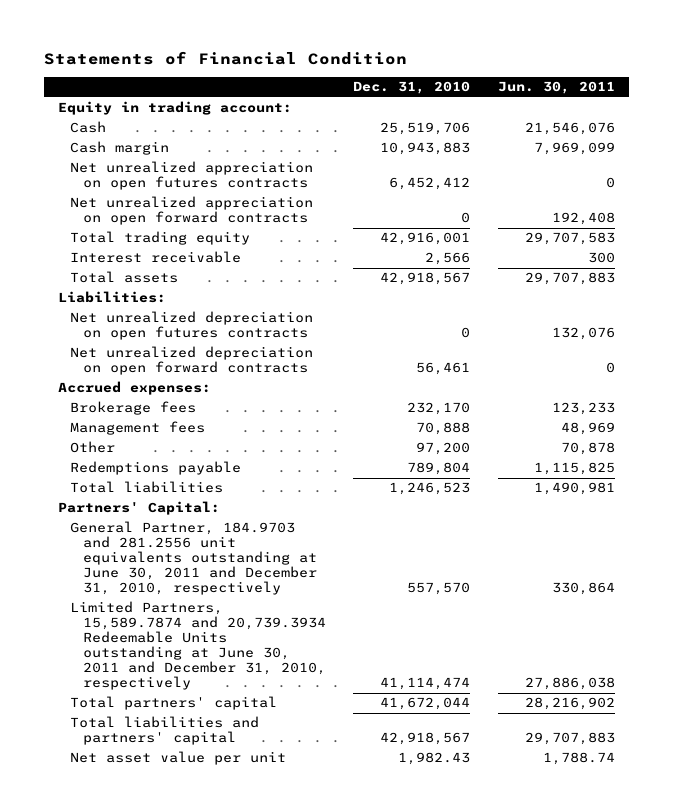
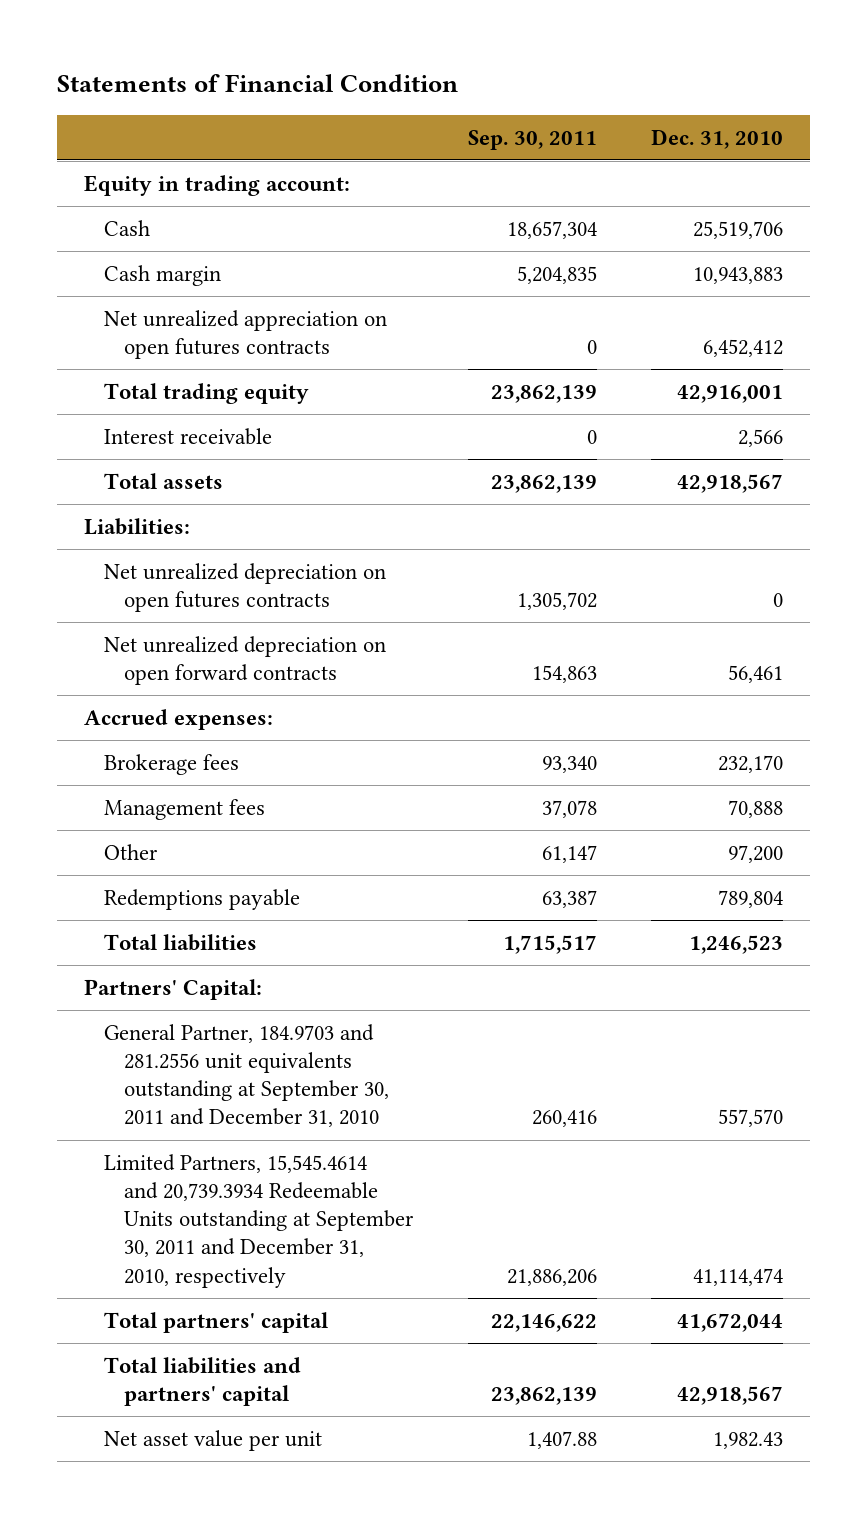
- | Dec. 31, 2010 | Jun. 30, 2011
+ | Sep. 30, 2011 | Dec. 31, 2010
- Net unrealized appreciation on open forward contracts | 0 | 192,408
- General Partner, 184.9703 and 281.2556 unit equivalents outstanding at June 30, 2011 and December 31, 2010, respectively | 557,570 | 330,864
- Limited Partners, 15,589.7874 and 20,739.3934 Redeemable Units outstanding at June 30, 2011 and December 31, 2010, respectively | 41,114,474 | 27,886,038
+ General Partner, 184.9703 and 281.2556 unit equivalents outstanding at September 30, 2011 and December 31, 2010 | 260,416 | 557,570
+ Limited Partners, 15,545.4614 and 20,739.3934 Redeemable Units outstanding at September 30, 2011 and December 31, 2010, respectively | 21,886,206 | 41,114,474

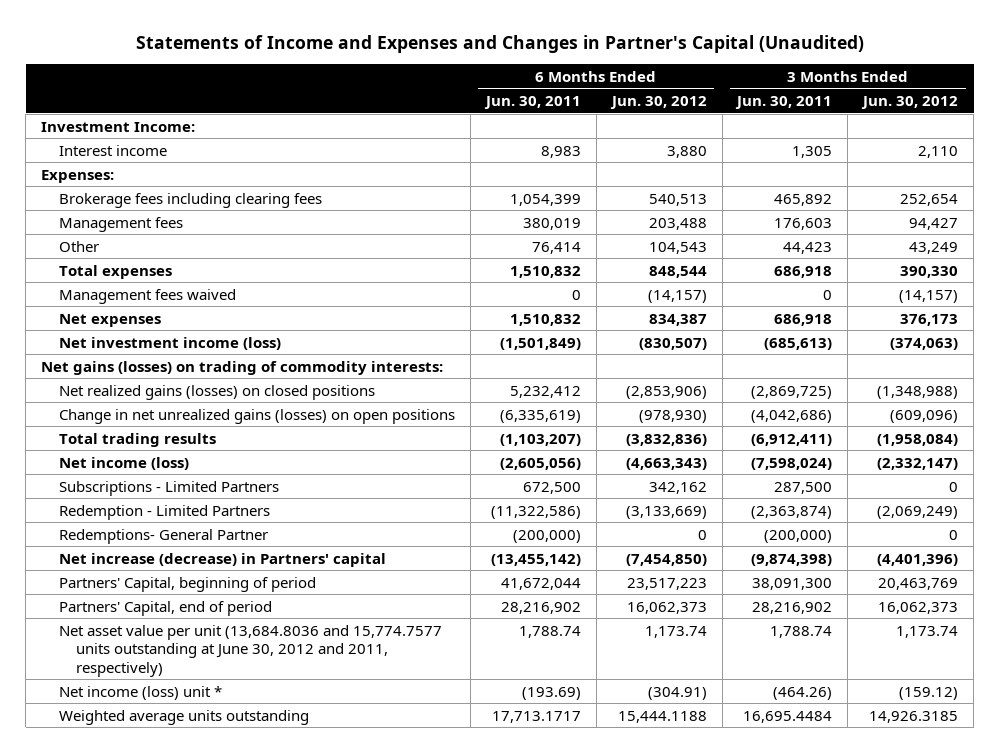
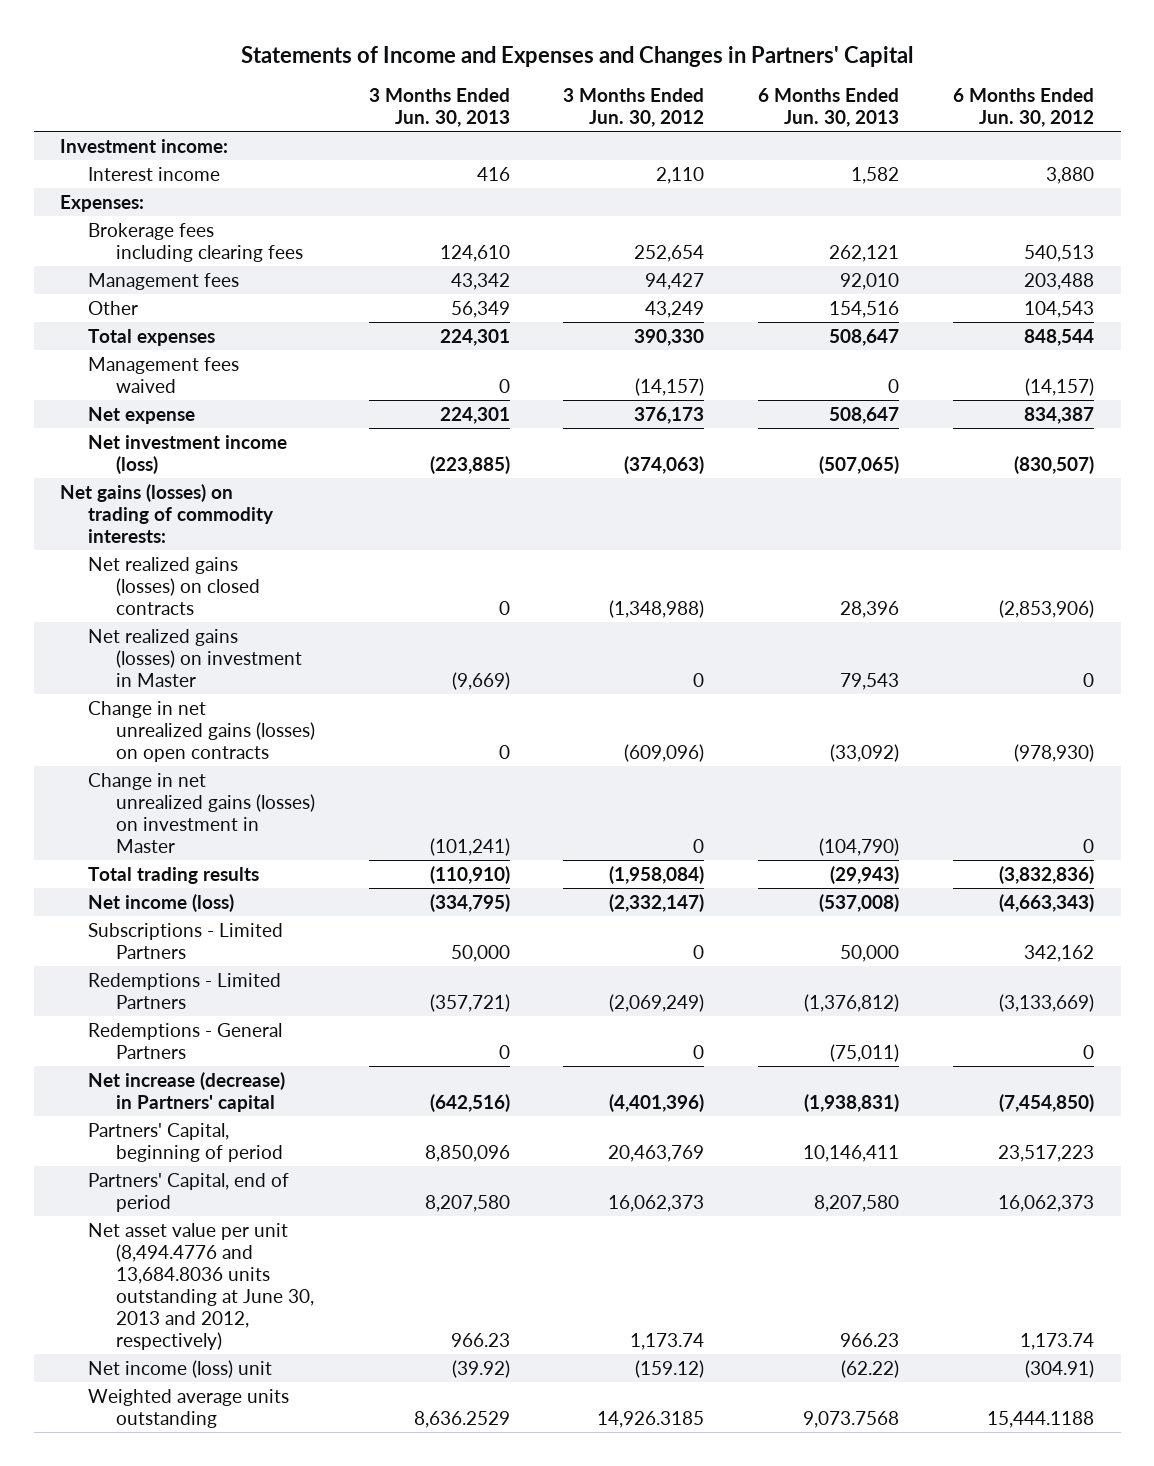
- Statements of Income and Expenses and Changes in Partner's Capital (Unaudited)
+ Statements of Income and Expenses and Changes in Partners' Capital
- | 6 Months Ended Jun. 30, 2011 | 6 Months Ended Jun. 30, 2012 | 3 Months Ended Jun. 30, 2011 | 3 Months Ended Jun. 30, 2012
+ | 3 Months Ended Jun. 30, 2013 | 3 Months Ended Jun. 30, 2012 | 6 Months Ended Jun. 30, 2013 | 6 Months Ended Jun. 30, 2012
- Investment Income:
+ Investment income:
- Net expenses | 1,510,832 | 834,387 | 686,918 | 376,173
+ Net expense | 224,301 | 376,173 | 508,647 | 834,387
- Net realized gains (losses) on closed positions | 5,232,412 | (2,853,906) | (2,869,725) | (1,348,988)
- Change in net unrealized gains (losses) on open positions | (6,335,619) | (978,930) | (4,042,686) | (609,096)
+ Net realized gains (losses) on closed contracts | 0 | (1,348,988) | 28,396 | (2,853,906)
+ Net realized gains (losses) on investment in Master | (9,669) | 0 | 79,543 | 0
+ Change in net unrealized gains (losses) on open contracts | 0 | (609,096) | (33,092) | (978,930)
+ Change in net unrealized gains (losses) on investment in Master | (101,241) | 0 | (104,790) | 0
- Redemption - Limited Partners | (11,322,586) | (3,133,669) | (2,363,874) | (2,069,249)
- Redemptions- General Partner | (200,000) | 0 | (200,000) | 0
+ Redemptions - Limited Partners | (357,721) | (2,069,249) | (1,376,812) | (3,133,669)
+ Redemptions - General Partners | 0 | 0 | (75,011) | 0
- Net asset value per unit (13,684.8036 and 15,774.7577 units outstanding at June 30, 2012 and 2011, respectively) | 1,788.74 | 1,173.74 | 1,788.74 | 1,173.74
- Net income (loss) unit * | (193.69) | (304.91) | (464.26) | (159.12)
+ Net asset value per unit (8,494.4776 and 13,684.8036 units outstanding at June 30, 2013 and 2012, respectively) | 966.23 | 1,173.74 | 966.23 | 1,173.74
+ Net income (loss) unit | (39.92) | (159.12) | (62.22) | (304.91)

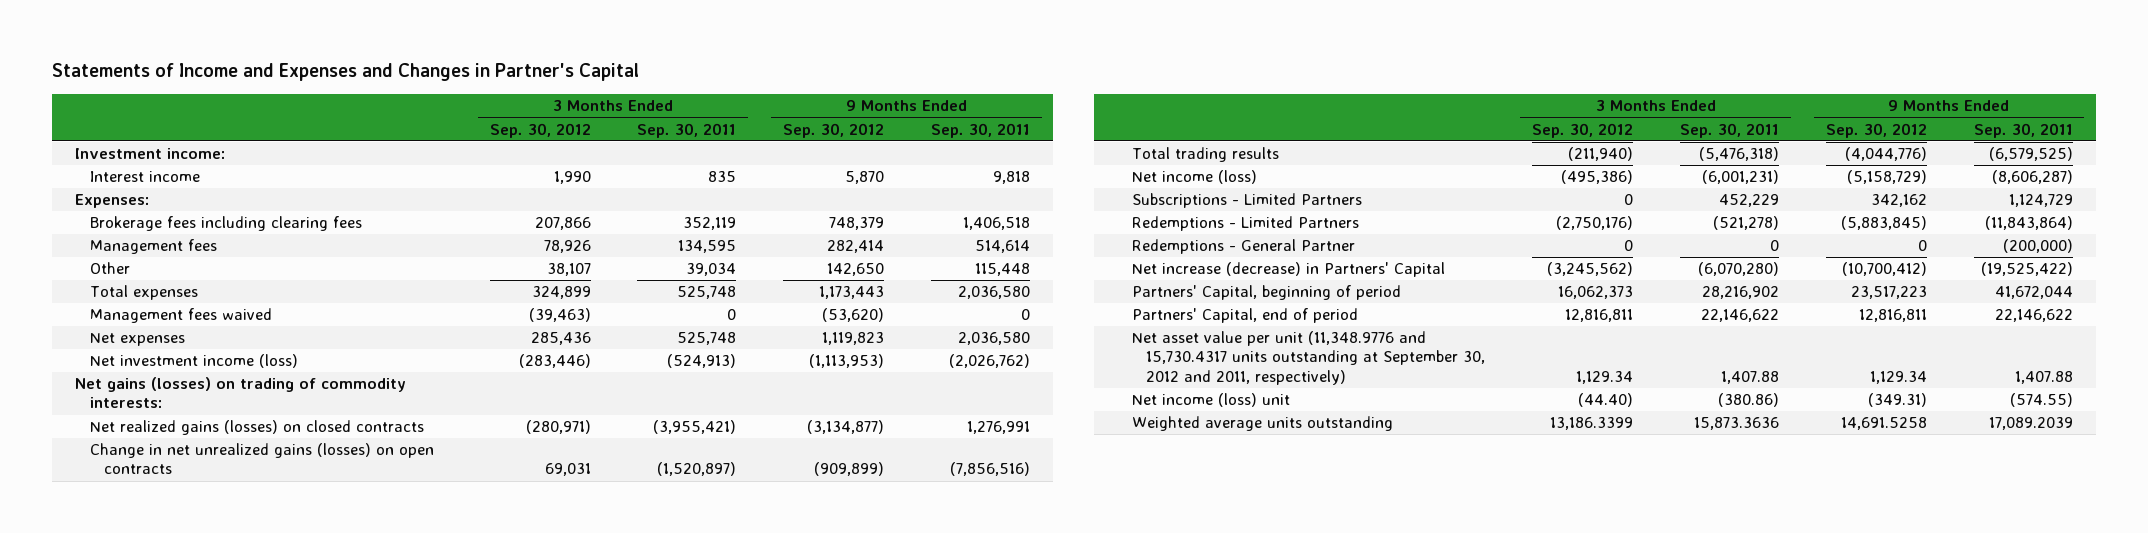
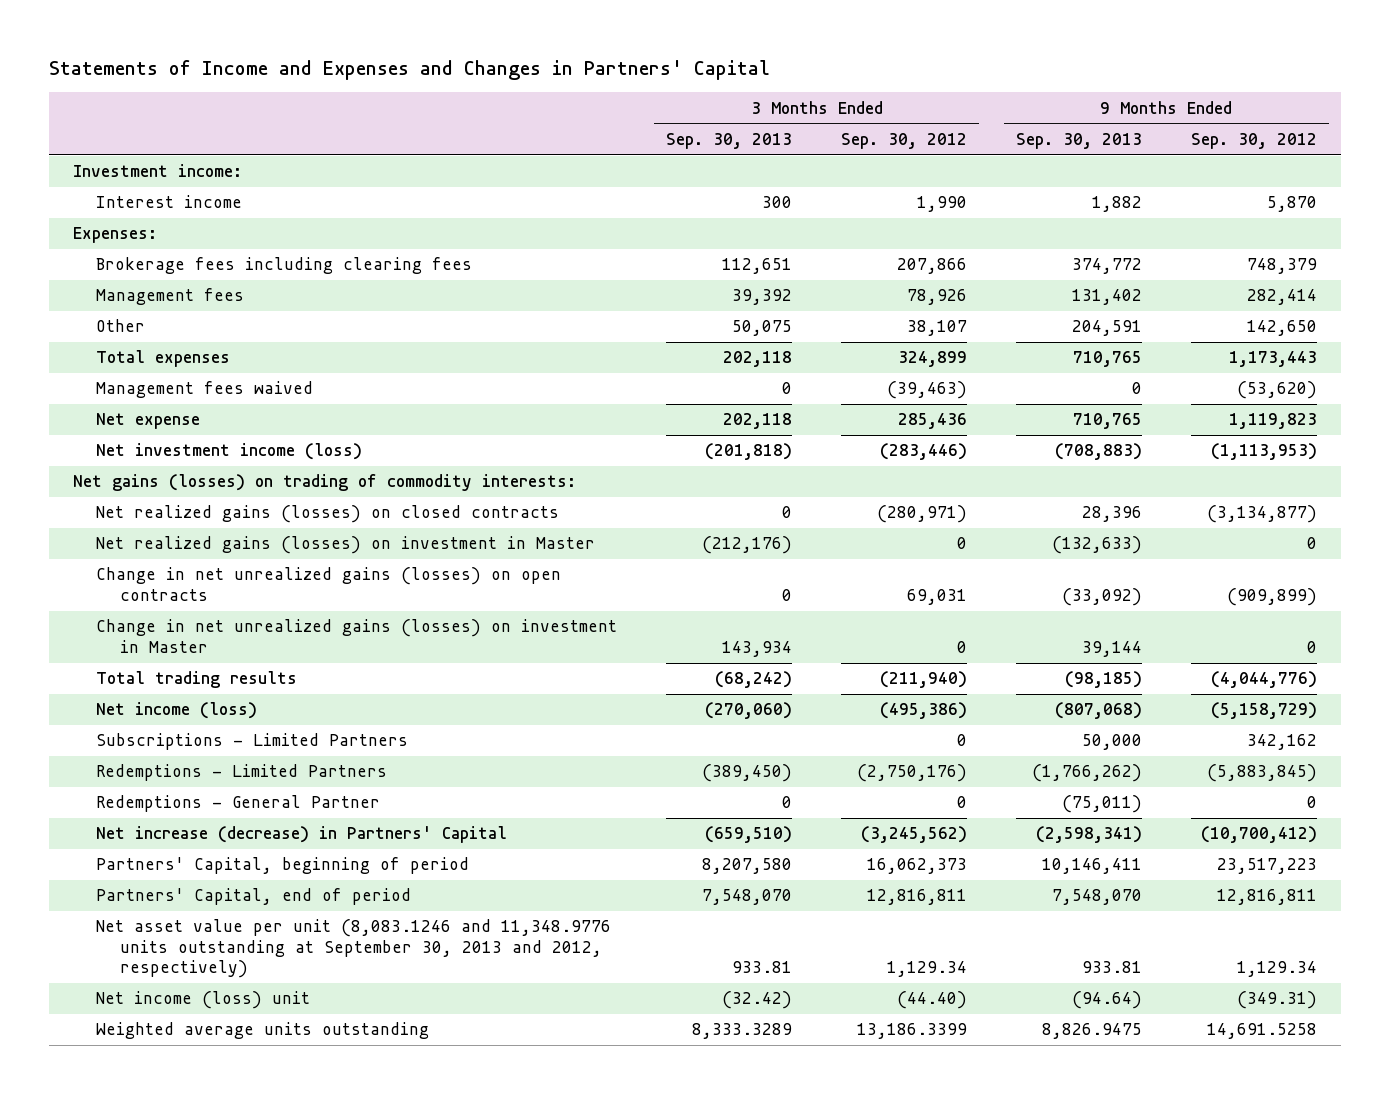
- Statements of Income and Expenses and Changes in Partner's Capital
+ Statements of Income and Expenses and Changes in Partners' Capital
- | 3 Months Ended Sep. 30, 2012 | 3 Months Ended Sep. 30, 2011 | 9 Months Ended Sep. 30, 2012 | 9 Months Ended Sep. 30, 2011
+ | 3 Months Ended Sep. 30, 2013 | 3 Months Ended Sep. 30, 2012 | 9 Months Ended Sep. 30, 2013 | 9 Months Ended Sep. 30, 2012
- Net expenses | 285,436 | 525,748 | 1,119,823 | 2,036,580
+ Net expense | 202,118 | 285,436 | 710,765 | 1,119,823
+ Net realized gains (losses) on investment in Master | (212,176) | 0 | (132,633) | 0
+ Change in net unrealized gains (losses) on investment in Master | 143,934 | 0 | 39,144 | 0
- Net asset value per unit (11,348.9776 and 15,730.4317 units outstanding at September 30, 2012 and 2011, respectively) | 1,129.34 | 1,407.88 | 1,129.34 | 1,407.88
+ Net asset value per unit (8,083.1246 and 11,348.9776 units outstanding at September 30, 2013 and 2012, respectively) | 933.81 | 1,129.34 | 933.81 | 1,129.34

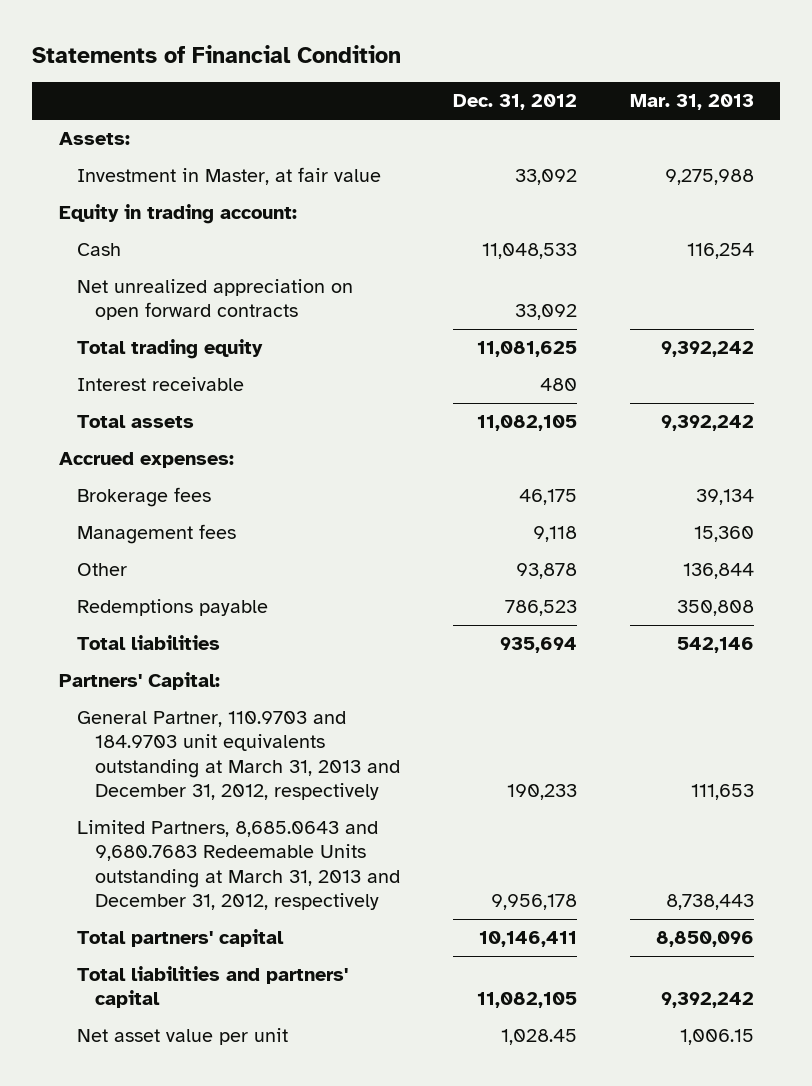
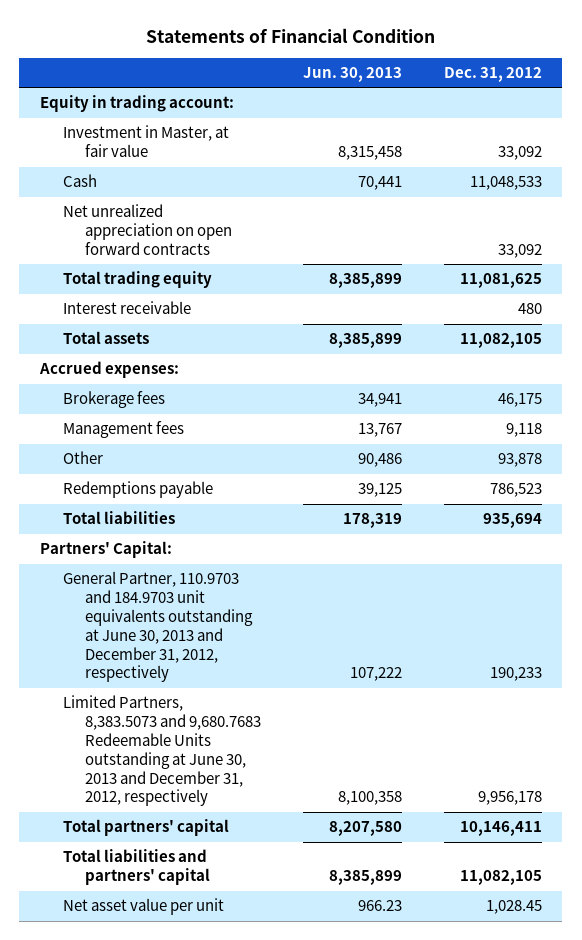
- | Dec. 31, 2012 | Mar. 31, 2013
+ | Jun. 30, 2013 | Dec. 31, 2012
- Assets:
moved down: Investment in Master, at fair value | 8,315,458 | 33,092
- General Partner, 110.9703 and 184.9703 unit equivalents outstanding at March 31, 2013 and December 31, 2012, respectively | 190,233 | 111,653
- Limited Partners, 8,685.0643 and 9,680.7683 Redeemable Units outstanding at March 31, 2013 and December 31, 2012, respectively | 9,956,178 | 8,738,443
+ General Partner, 110.9703 and 184.9703 unit equivalents outstanding at June 30, 2013 and December 31, 2012, respectively | 107,222 | 190,233
+ Limited Partners, 8,383.5073 and 9,680.7683 Redeemable Units outstanding at June 30, 2013 and December 31, 2012, respectively | 8,100,358 | 9,956,178

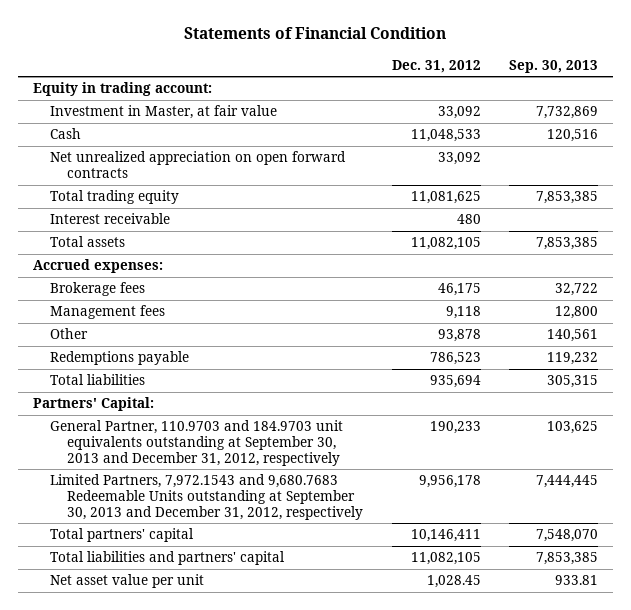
- | Jun. 30, 2013 | Dec. 31, 2012
+ | Dec. 31, 2012 | Sep. 30, 2013
- General Partner, 110.9703 and 184.9703 unit equivalents outstanding at June 30, 2013 and December 31, 2012, respectively | 107,222 | 190,233
- Limited Partners, 8,383.5073 and 9,680.7683 Redeemable Units outstanding at June 30, 2013 and December 31, 2012, respectively | 8,100,358 | 9,956,178
+ General Partner, 110.9703 and 184.9703 unit equivalents outstanding at September 30, 2013 and December 31, 2012, respectively | 190,233 | 103,625
+ Limited Partners, 7,972.1543 and 9,680.7683 Redeemable Units outstanding at September 30, 2013 and December 31, 2012, respectively | 9,956,178 | 7,444,445

